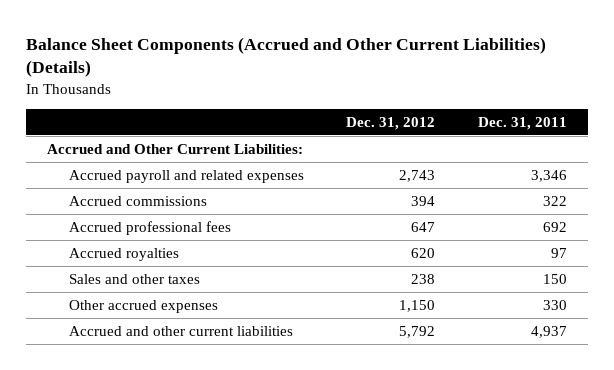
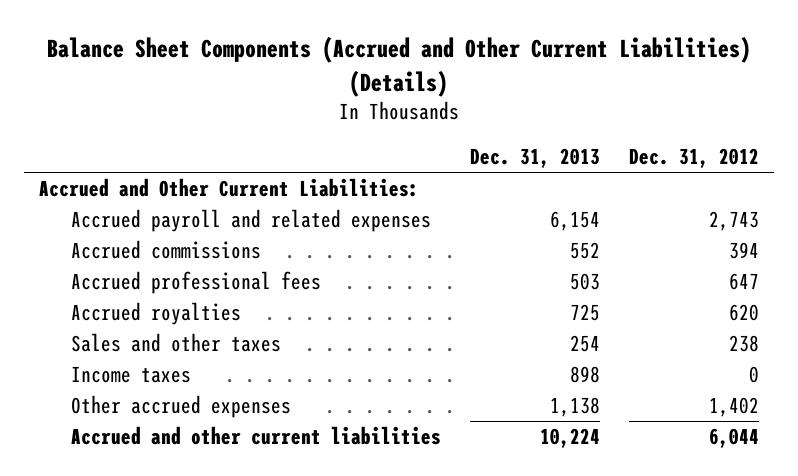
- | Dec. 31, 2012 | Dec. 31, 2011
+ | Dec. 31, 2013 | Dec. 31, 2012
- Other accrued expenses | 1,150 | 330
- Accrued and other current liabilities | 5,792 | 4,937
+ Income taxes | 898 | 0
+ Other accrued expenses | 1,138 | 1,402
+ Accrued and other current liabilities | 10,224 | 6,044

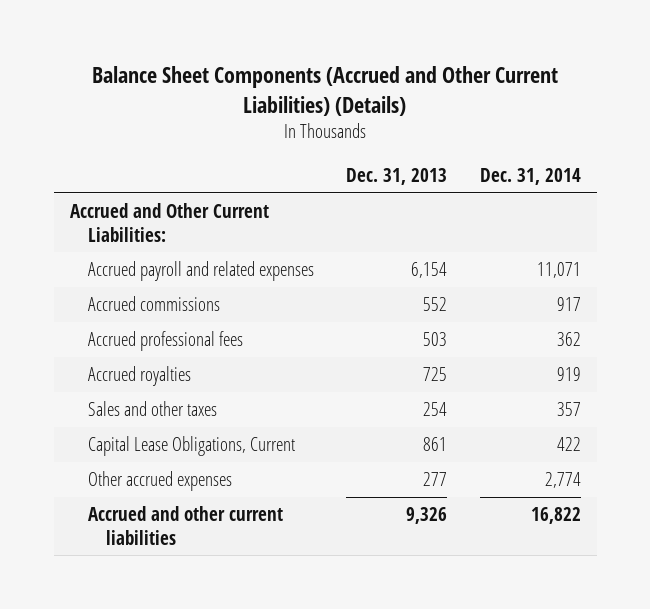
- | Dec. 31, 2013 | Dec. 31, 2012
+ | Dec. 31, 2013 | Dec. 31, 2014
- Income taxes | 898 | 0
- Other accrued expenses | 1,138 | 1,402
- Accrued and other current liabilities | 10,224 | 6,044
+ Capital Lease Obligations, Current | 861 | 422
+ Other accrued expenses | 277 | 2,774
+ Accrued and other current liabilities | 9,326 | 16,822

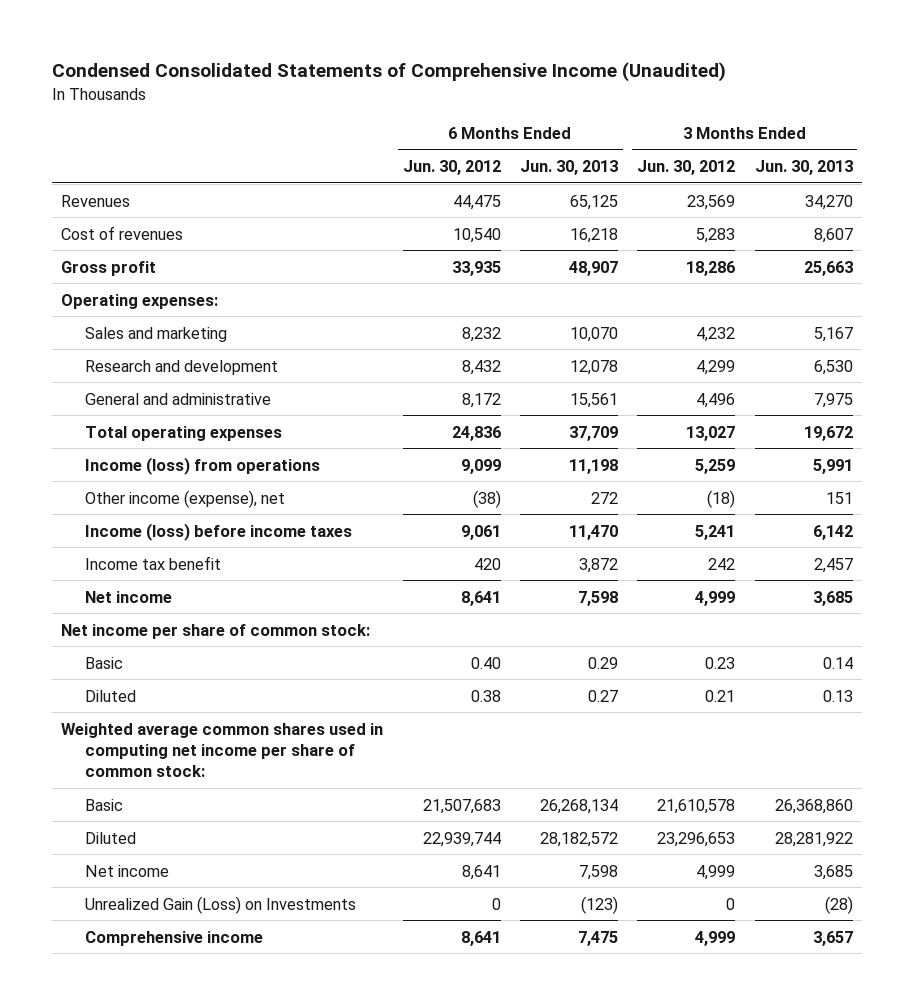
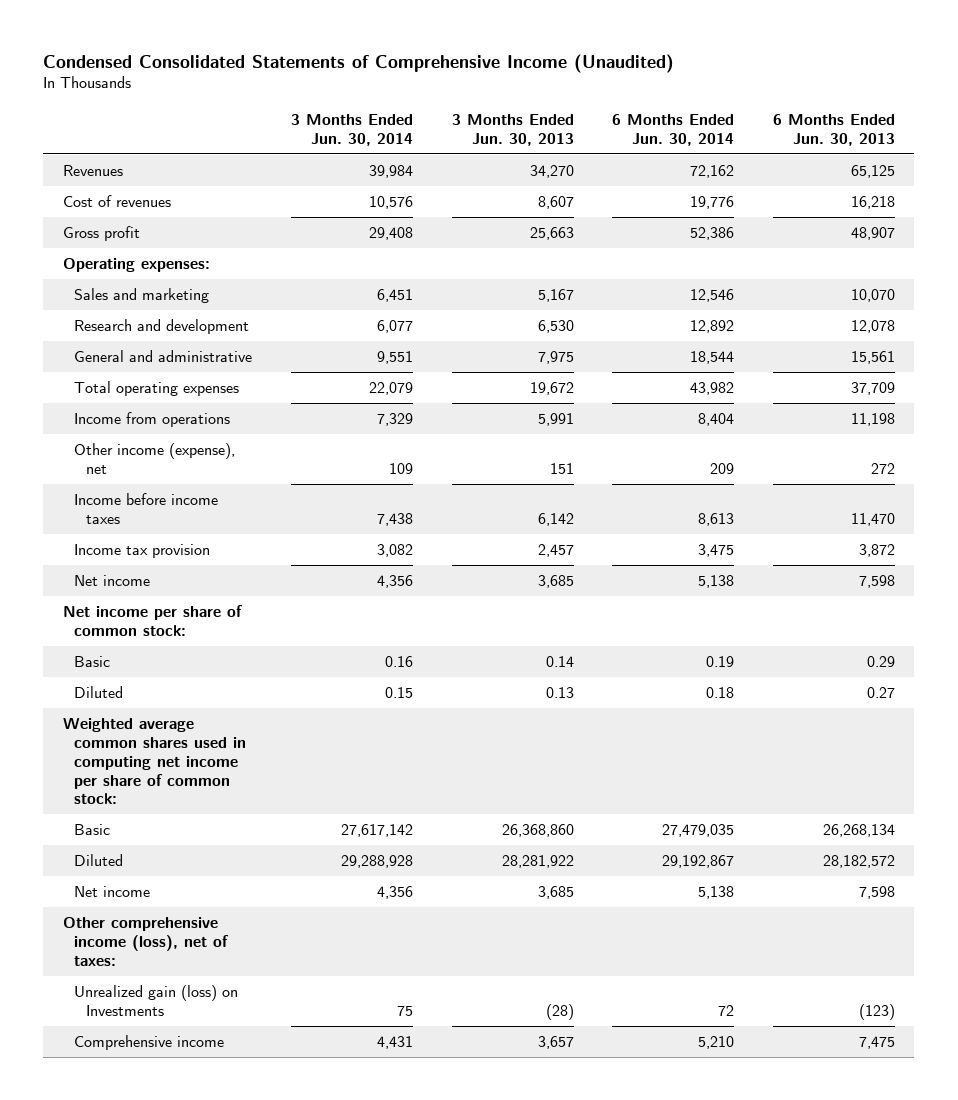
- | 6 Months Ended Jun. 30, 2012 | 6 Months Ended Jun. 30, 2013 | 3 Months Ended Jun. 30, 2012 | 3 Months Ended Jun. 30, 2013
+ | 3 Months Ended Jun. 30, 2014 | 3 Months Ended Jun. 30, 2013 | 6 Months Ended Jun. 30, 2014 | 6 Months Ended Jun. 30, 2013
- Income (loss) from operations | 9,099 | 11,198 | 5,259 | 5,991
+ Income from operations | 7,329 | 5,991 | 8,404 | 11,198
- Income (loss) before income taxes | 9,061 | 11,470 | 5,241 | 6,142
- Income tax benefit | 420 | 3,872 | 242 | 2,457
+ Income before income taxes | 7,438 | 6,142 | 8,613 | 11,470
+ Income tax provision | 3,082 | 2,457 | 3,475 | 3,872
- Unrealized Gain (Loss) on Investments | 0 | (123) | 0 | (28)
+ Other comprehensive income (loss), net of taxes:
+ Unrealized gain (loss) on Investments | 75 | (28) | 72 | (123)

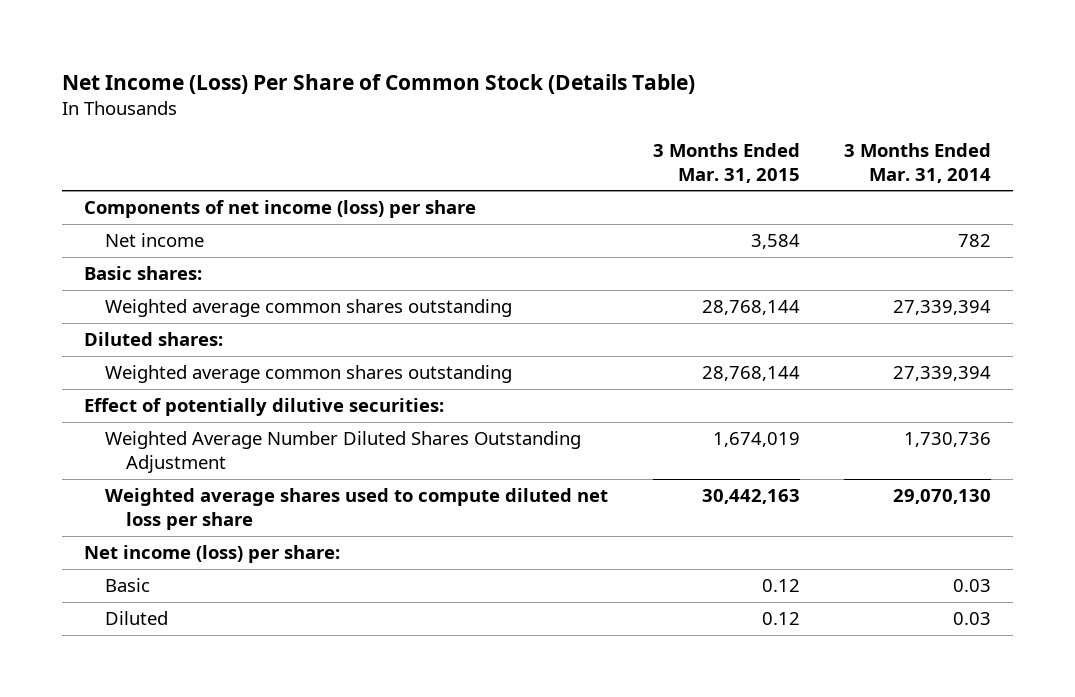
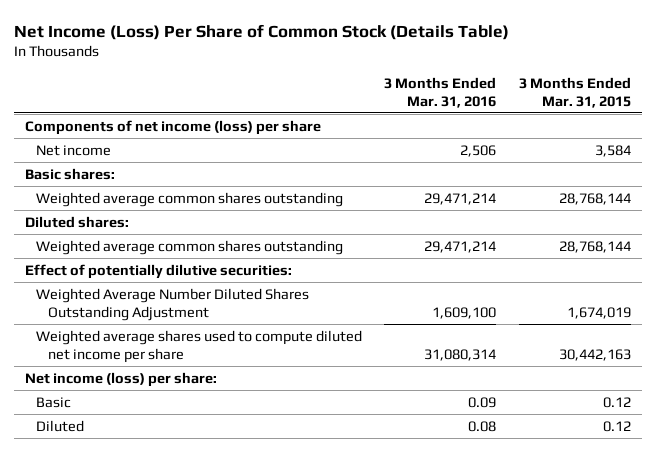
- | 3 Months Ended Mar. 31, 2015 | 3 Months Ended Mar. 31, 2014
+ | 3 Months Ended Mar. 31, 2016 | 3 Months Ended Mar. 31, 2015
- Weighted average shares used to compute diluted net loss per share | 30,442,163 | 29,070,130
+ Weighted average shares used to compute diluted net income per share | 31,080,314 | 30,442,163

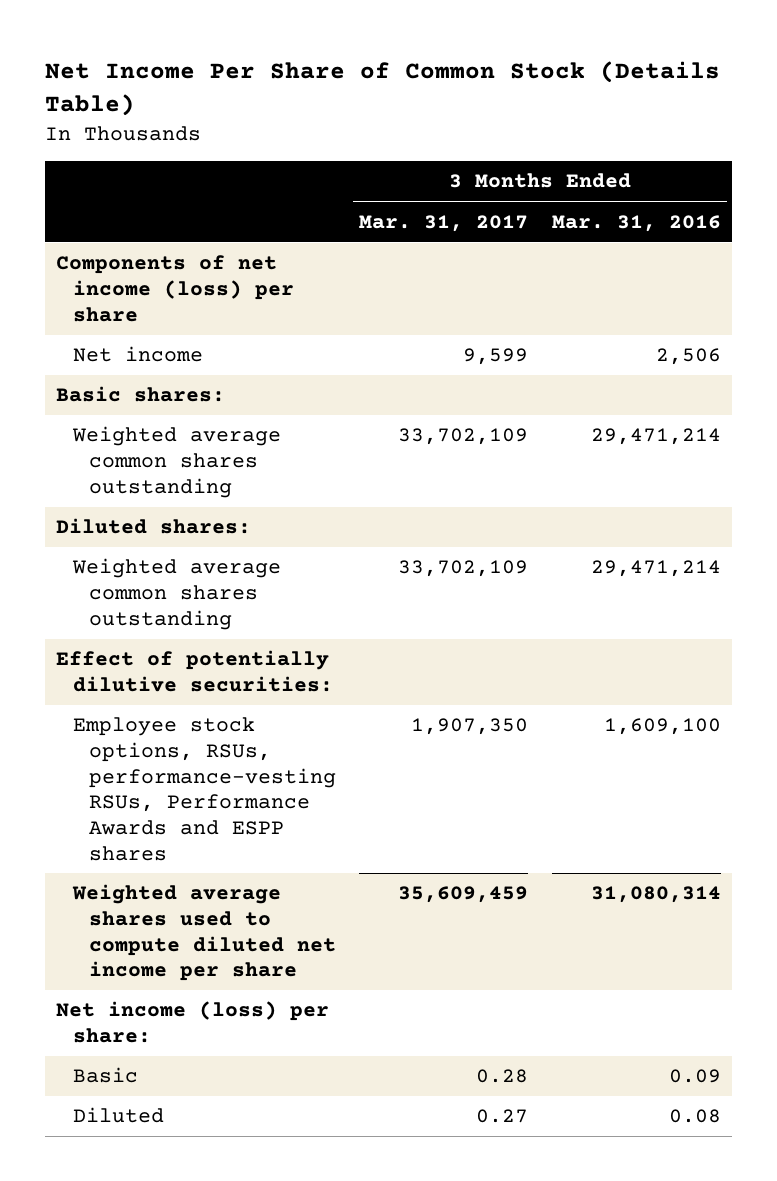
- Net Income (Loss) Per Share of Common Stock (Details Table)
+ Net Income Per Share of Common Stock (Details Table)
- | 3 Months Ended Mar. 31, 2016 | 3 Months Ended Mar. 31, 2015
+ | 3 Months Ended Mar. 31, 2017 | 3 Months Ended Mar. 31, 2016
- Weighted Average Number Diluted Shares Outstanding Adjustment | 1,609,100 | 1,674,019
+ Employee stock options, RSUs, performance-vesting RSUs, Performance Awards and ESPP shares | 1,907,350 | 1,609,100

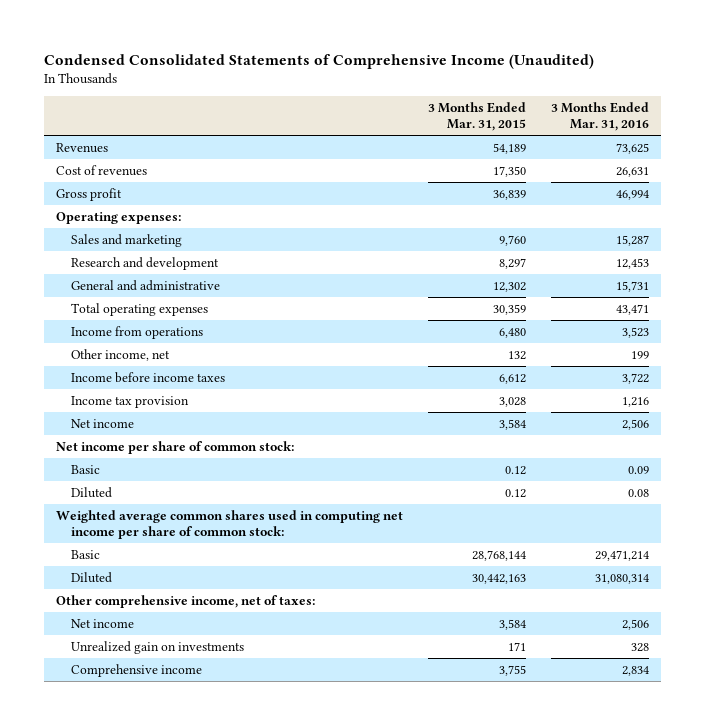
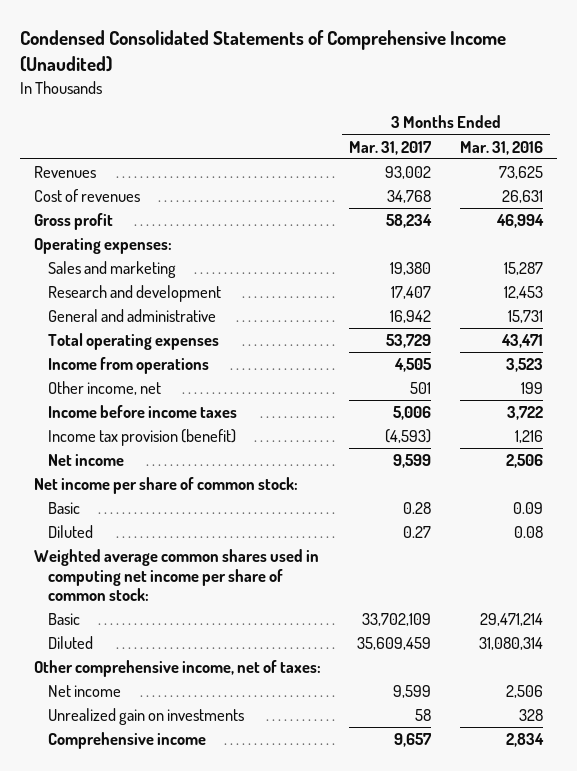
- | 3 Months Ended Mar. 31, 2015 | 3 Months Ended Mar. 31, 2016
+ | 3 Months Ended Mar. 31, 2017 | 3 Months Ended Mar. 31, 2016
- Income tax provision | 3,028 | 1,216
+ Income tax provision (benefit) | (4,593) | 1,216

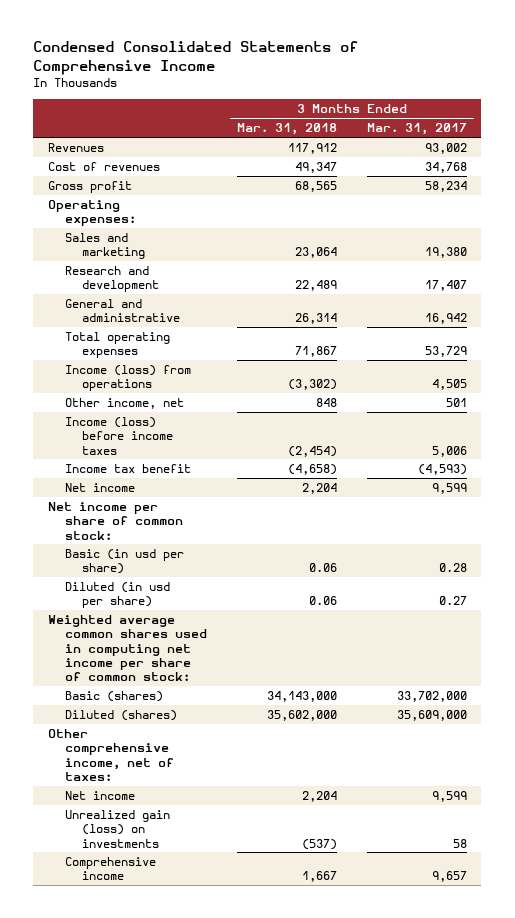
- Condensed Consolidated Statements of Comprehensive Income (Unaudited)
+ Condensed Consolidated Statements of Comprehensive Income
- | 3 Months Ended Mar. 31, 2017 | 3 Months Ended Mar. 31, 2016
+ | 3 Months Ended Mar. 31, 2018 | 3 Months Ended Mar. 31, 2017
- Income from operations | 4,505 | 3,523
+ Income (loss) from operations | (3,302) | 4,505
- Income before income taxes | 5,006 | 3,722
- Income tax provision (benefit) | (4,593) | 1,216
+ Income (loss) before income taxes | (2,454) | 5,006
+ Income tax benefit | (4,658) | (4,593)
- Basic | 0.28 | 0.09
- Diluted | 0.27 | 0.08
+ Basic (in usd per share) | 0.06 | 0.28
+ Diluted (in usd per share) | 0.06 | 0.27
- Basic | 33,702,109 | 29,471,214
- Diluted | 35,609,459 | 31,080,314
+ Basic (shares) | 34,143,000 | 33,702,000
+ Diluted (shares) | 35,602,000 | 35,609,000
- Unrealized gain on investments | 58 | 328
+ Unrealized gain (loss) on investments | (537) | 58

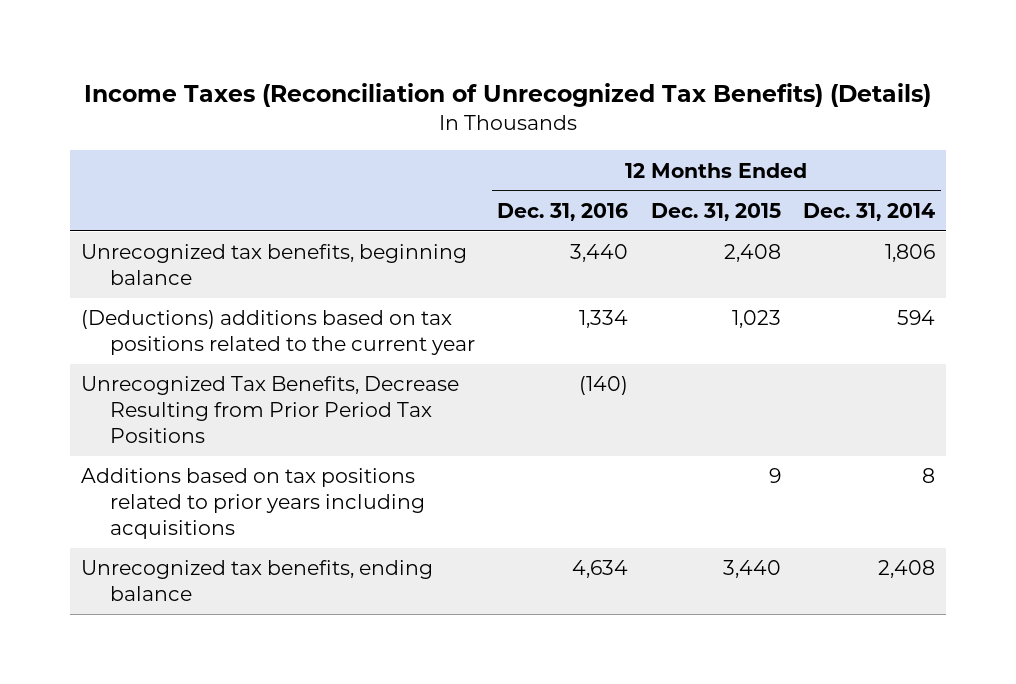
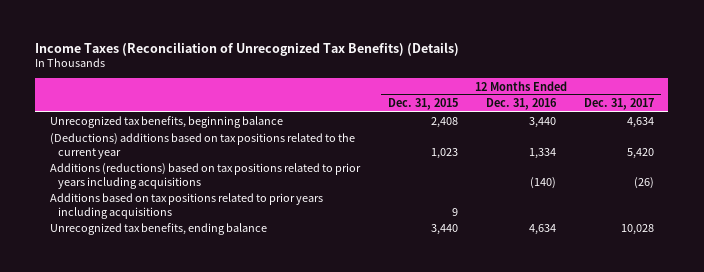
- | 12 Months Ended Dec. 31, 2016 | 12 Months Ended Dec. 31, 2015 | 12 Months Ended Dec. 31, 2014
+ | 12 Months Ended Dec. 31, 2015 | 12 Months Ended Dec. 31, 2016 | 12 Months Ended Dec. 31, 2017
- Unrecognized Tax Benefits, Decrease Resulting from Prior Period Tax Positions | (140) | |
+ Additions (reductions) based on tax positions related to prior years including acquisitions | | (140) | (26)

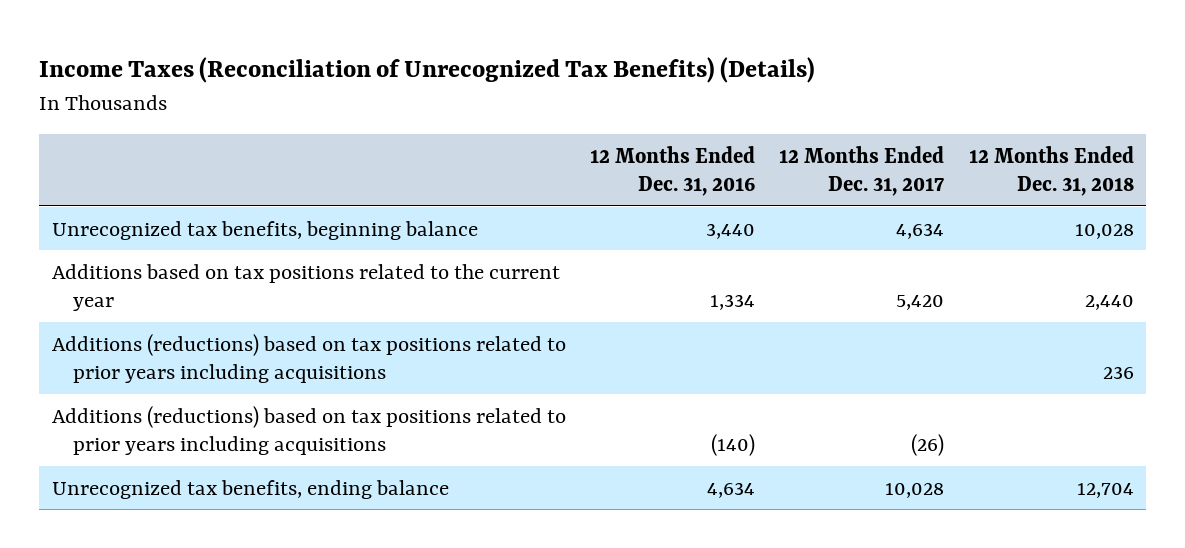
- | 12 Months Ended Dec. 31, 2015 | 12 Months Ended Dec. 31, 2016 | 12 Months Ended Dec. 31, 2017
+ | 12 Months Ended Dec. 31, 2016 | 12 Months Ended Dec. 31, 2017 | 12 Months Ended Dec. 31, 2018
- (Deductions) additions based on tax positions related to the current year | 1,023 | 1,334 | 5,420
+ Additions based on tax positions related to the current year | 1,334 | 5,420 | 2,440
+ Additions (reductions) based on tax positions related to prior years including acquisitions | | | 236
- Additions based on tax positions related to prior years including acquisitions | 9 | |

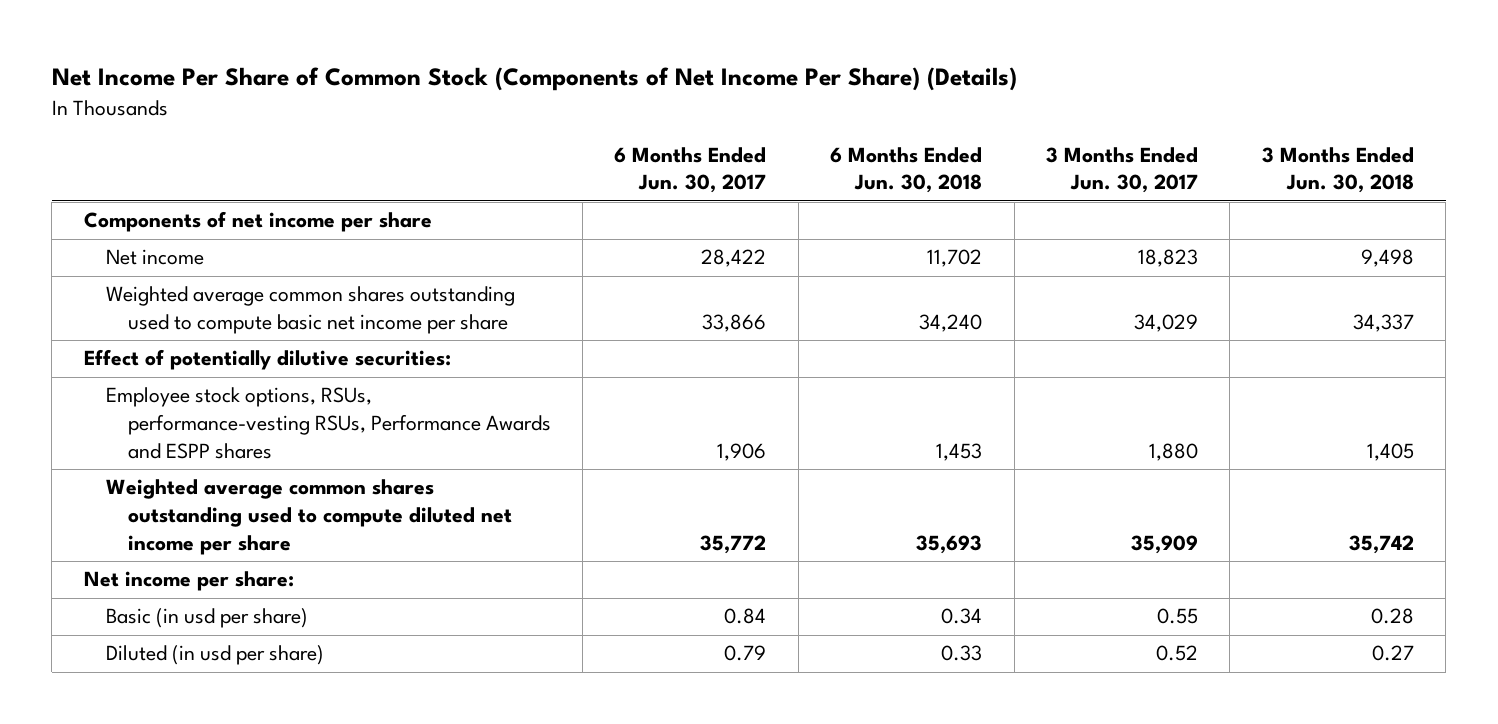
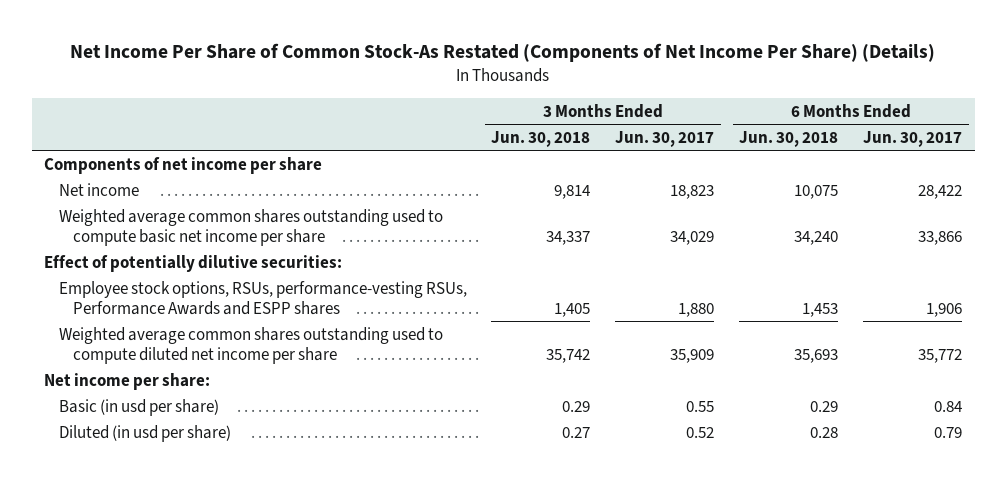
- Net Income Per Share of Common Stock (Components of Net Income Per Share) (Details)
+ Net Income Per Share of Common Stock-As Restated (Components of Net Income Per Share) (Details)
- | 6 Months Ended Jun. 30, 2017 | 6 Months Ended Jun. 30, 2018 | 3 Months Ended Jun. 30, 2017 | 3 Months Ended Jun. 30, 2018
+ | 3 Months Ended Jun. 30, 2018 | 3 Months Ended Jun. 30, 2017 | 6 Months Ended Jun. 30, 2018 | 6 Months Ended Jun. 30, 2017
- Net income | 28,422 | 11,702 | 18,823 | 9,498
+ Net income | 9,814 | 18,823 | 10,075 | 28,422
- Basic (in usd per share) | 0.84 | 0.34 | 0.55 | 0.28
- Diluted (in usd per share) | 0.79 | 0.33 | 0.52 | 0.27
+ Basic (in usd per share) | 0.29 | 0.55 | 0.29 | 0.84
+ Diluted (in usd per share) | 0.27 | 0.52 | 0.28 | 0.79

